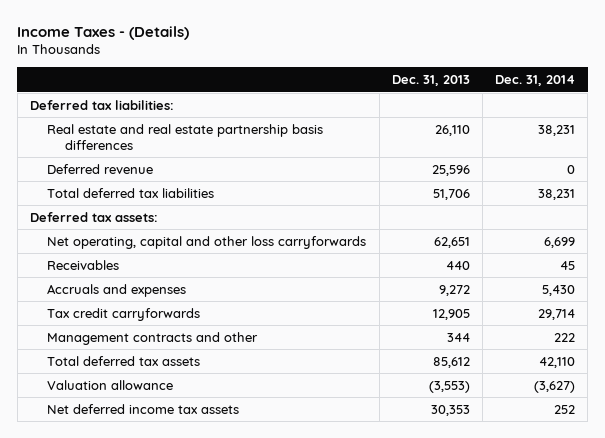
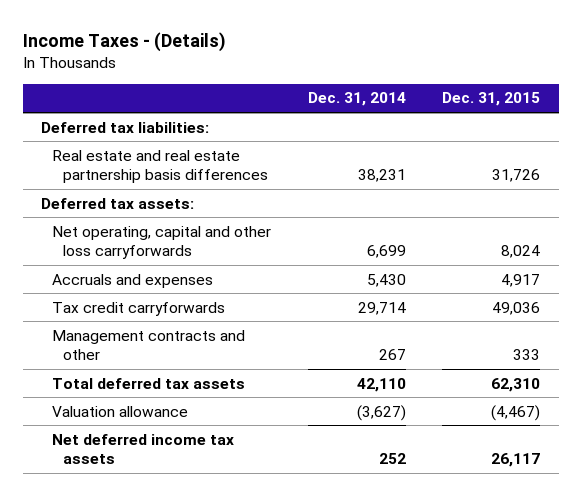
- | Dec. 31, 2013 | Dec. 31, 2014
+ | Dec. 31, 2014 | Dec. 31, 2015
- Deferred revenue | 25,596 | 0
- Total deferred tax liabilities | 51,706 | 38,231
- Receivables | 440 | 45
- Management contracts and other | 344 | 222
+ Management contracts and other | 267 | 333

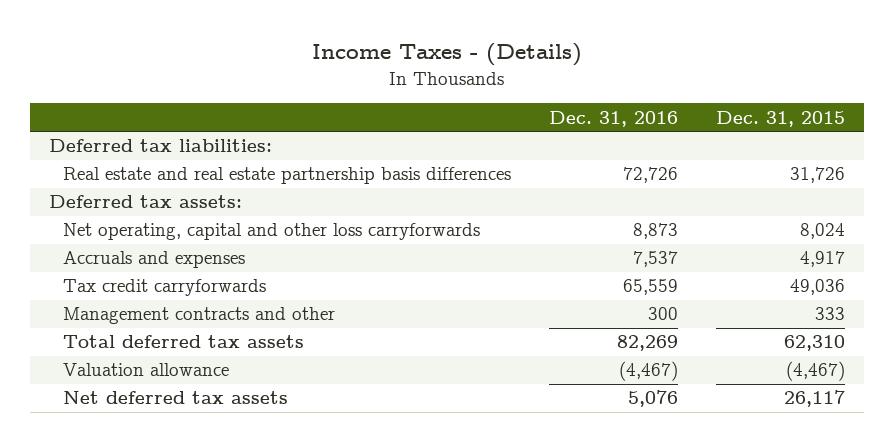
- | Dec. 31, 2014 | Dec. 31, 2015
+ | Dec. 31, 2016 | Dec. 31, 2015
- Net deferred income tax assets | 252 | 26,117
+ Net deferred tax assets | 5,076 | 26,117

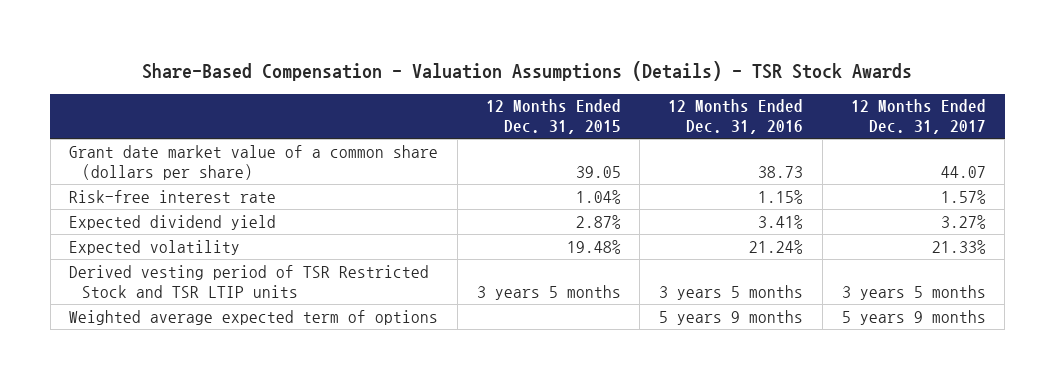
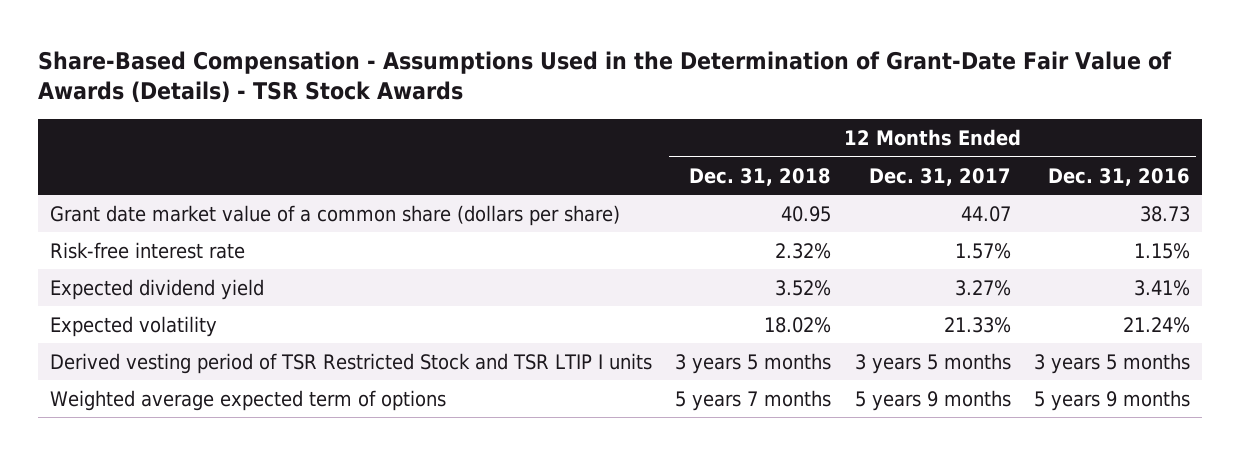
- Share-Based Compensation - Valuation Assumptions (Details) - TSR Stock Awards
+ Share-Based Compensation - Assumptions Used in the Determination of Grant-Date Fair Value of Awards (Details) - TSR Stock Awards
- | 12 Months Ended Dec. 31, 2015 | 12 Months Ended Dec. 31, 2016 | 12 Months Ended Dec. 31, 2017
+ | 12 Months Ended Dec. 31, 2018 | 12 Months Ended Dec. 31, 2017 | 12 Months Ended Dec. 31, 2016
- Derived vesting period of TSR Restricted Stock and TSR LTIP units | 3 years 5 months | 3 years 5 months | 3 years 5 months
+ Derived vesting period of TSR Restricted Stock and TSR LTIP I units | 3 years 5 months | 3 years 5 months | 3 years 5 months

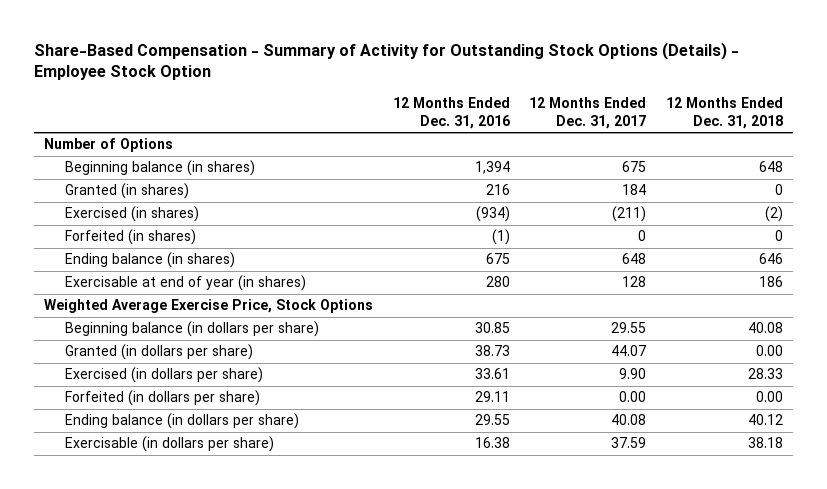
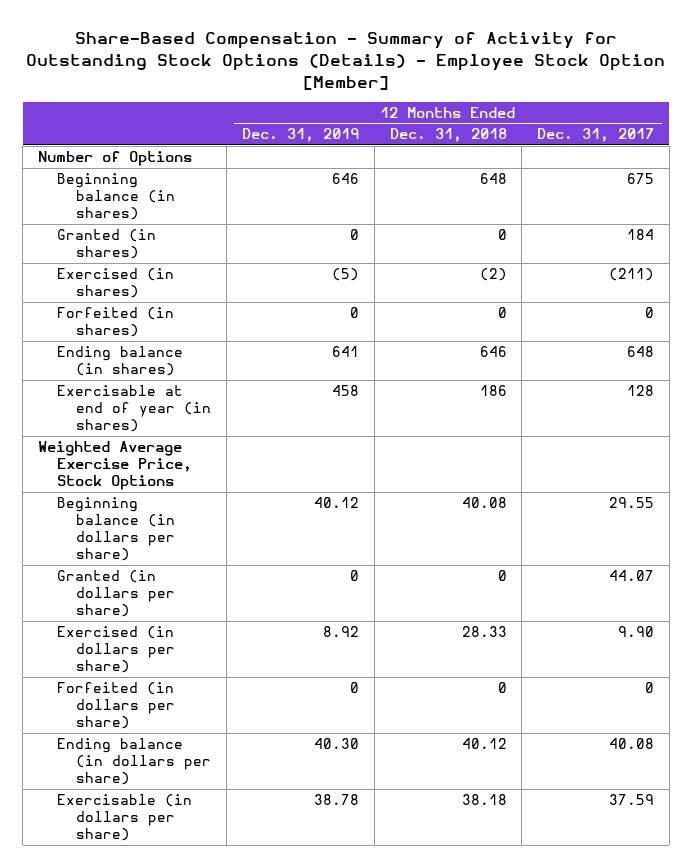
- Share-Based Compensation - Summary of Activity for Outstanding Stock Options (Details) - Employee Stock Option
+ Share-Based Compensation - Summary of Activity for Outstanding Stock Options (Details) - Employee Stock Option [Member]
- | 12 Months Ended Dec. 31, 2016 | 12 Months Ended Dec. 31, 2017 | 12 Months Ended Dec. 31, 2018
+ | 12 Months Ended Dec. 31, 2019 | 12 Months Ended Dec. 31, 2018 | 12 Months Ended Dec. 31, 2017
- Granted (in dollars per share) | 38.73 | 44.07 | 0.00
+ Granted (in dollars per share) | 0 | 0 | 44.07
- Forfeited (in dollars per share) | 29.11 | 0.00 | 0.00
+ Forfeited (in dollars per share) | 0 | 0 | 0

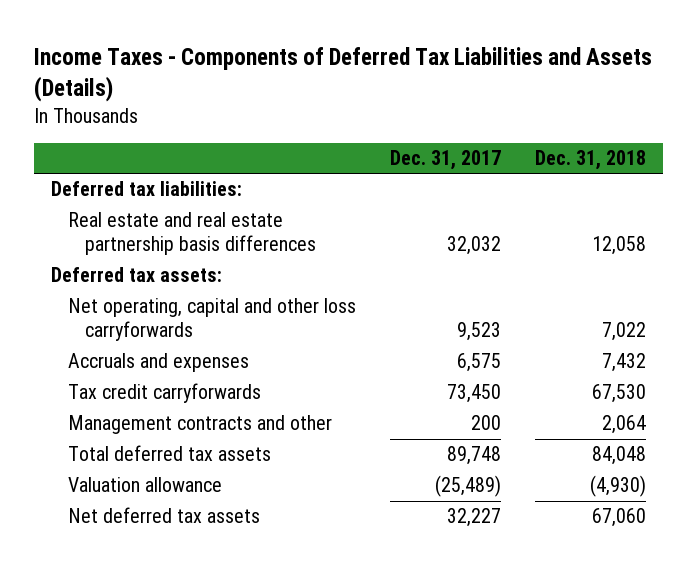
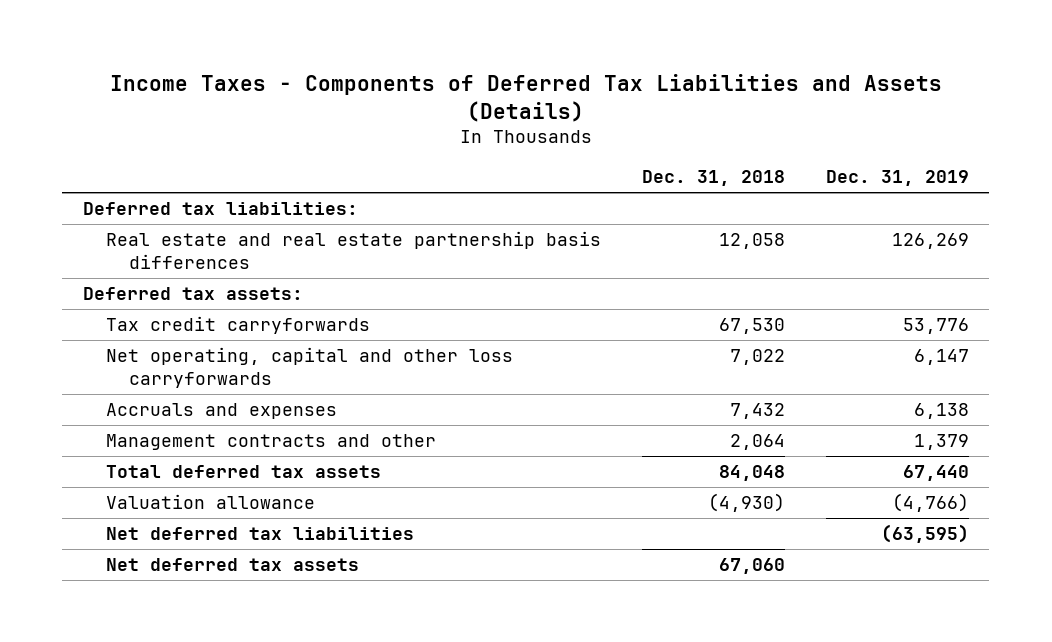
- | Dec. 31, 2017 | Dec. 31, 2018
+ | Dec. 31, 2018 | Dec. 31, 2019
moved up: Tax credit carryforwards | 67,530 | 53,776
+ Net deferred tax liabilities | | (63,595)

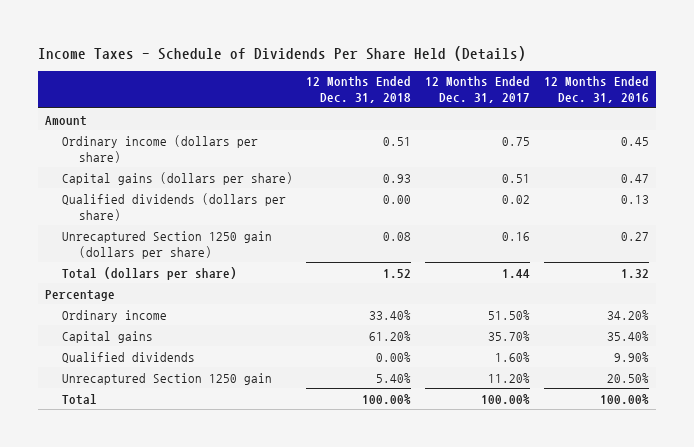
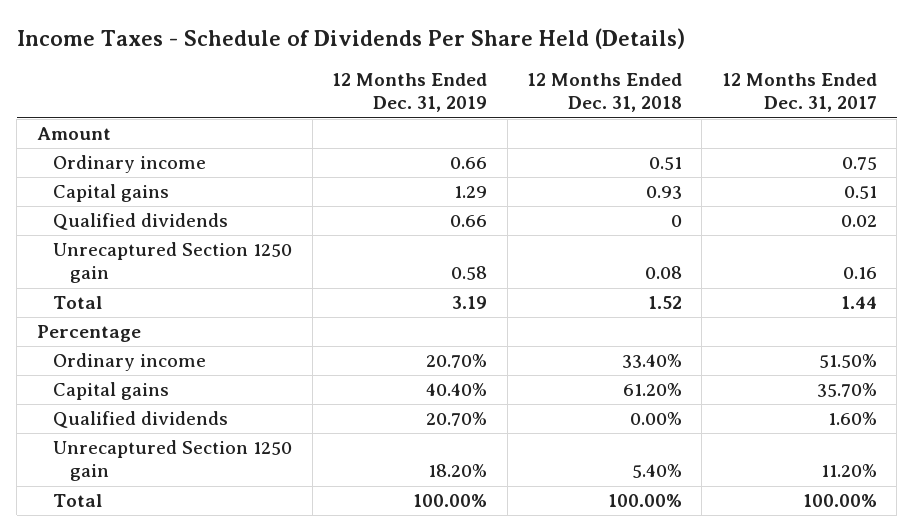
- | 12 Months Ended Dec. 31, 2018 | 12 Months Ended Dec. 31, 2017 | 12 Months Ended Dec. 31, 2016
+ | 12 Months Ended Dec. 31, 2019 | 12 Months Ended Dec. 31, 2018 | 12 Months Ended Dec. 31, 2017
- Ordinary income (dollars per share) | 0.51 | 0.75 | 0.45
- Capital gains (dollars per share) | 0.93 | 0.51 | 0.47
- Qualified dividends (dollars per share) | 0.00 | 0.02 | 0.13
- Unrecaptured Section 1250 gain (dollars per share) | 0.08 | 0.16 | 0.27
- Total (dollars per share) | 1.52 | 1.44 | 1.32
+ Ordinary income | 0.66 | 0.51 | 0.75
+ Capital gains | 1.29 | 0.93 | 0.51
+ Qualified dividends | 0.66 | 0 | 0.02
+ Unrecaptured Section 1250 gain | 0.58 | 0.08 | 0.16
+ Total | 3.19 | 1.52 | 1.44

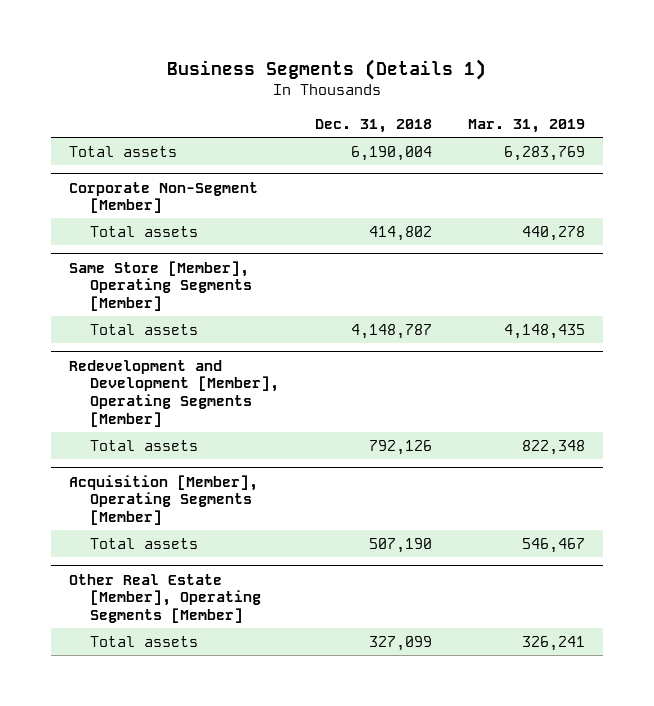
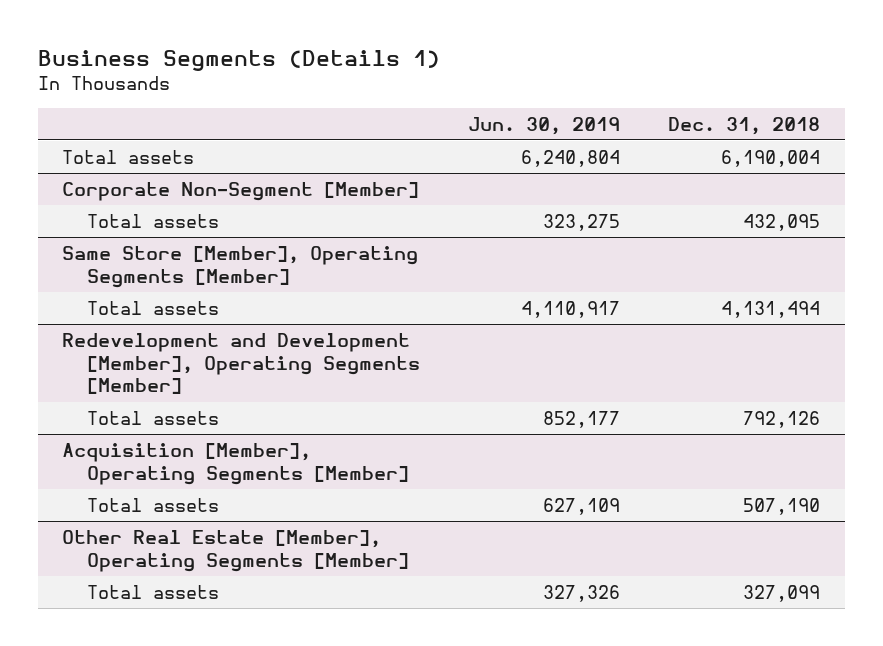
- | Dec. 31, 2018 | Mar. 31, 2019
+ | Jun. 30, 2019 | Dec. 31, 2018
@ Corporate Non-Segment [Member]
- Total assets | 414,802 | 440,278
+ Total assets | 323,275 | 432,095
@ Same Store [Member], Operating Segments [Member]
- Total assets | 4,148,787 | 4,148,435
+ Total assets | 4,110,917 | 4,131,494

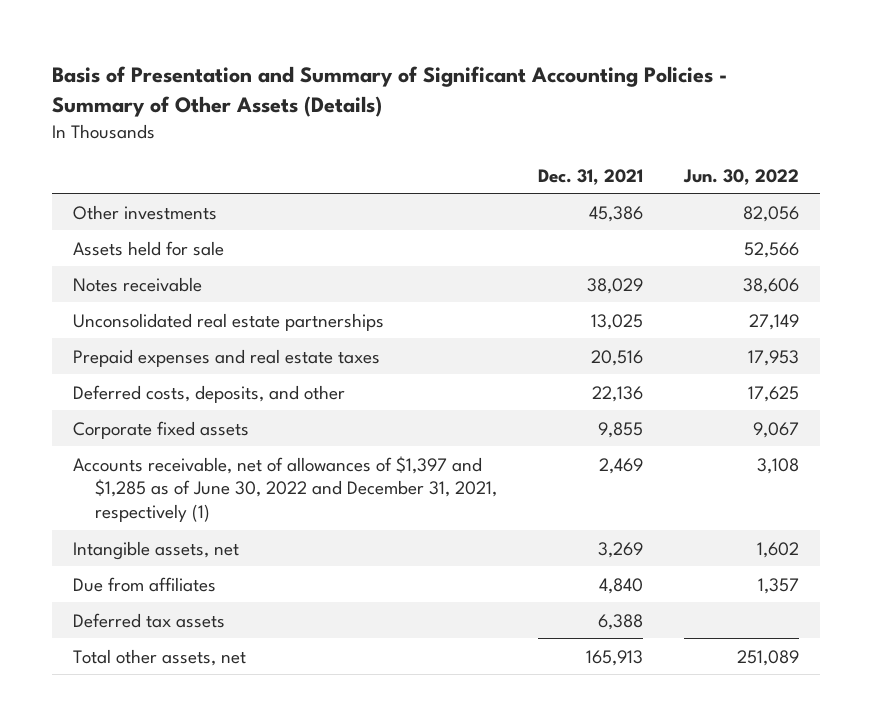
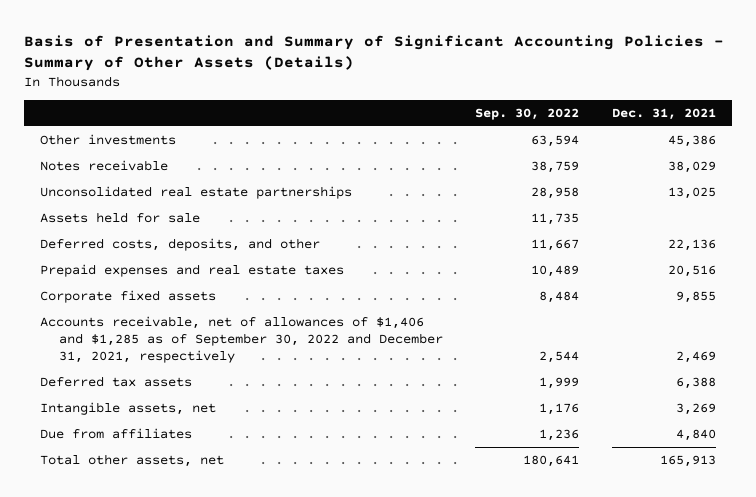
- | Dec. 31, 2021 | Jun. 30, 2022
+ | Sep. 30, 2022 | Dec. 31, 2021
moved down: Assets held for sale | 11,735 |
moved down: Prepaid expenses and real estate taxes | 10,489 | 20,516
- Accounts receivable, net of allowances of $1,397 and $1,285 as of June 30, 2022 and December 31, 2021, respectively (1) | 2,469 | 3,108
+ Accounts receivable, net of allowances of $1,406 and $1,285 as of September 30, 2022 and December 31, 2021, respectively | 2,544 | 2,469
moved up: Deferred tax assets | 1,999 | 6,388

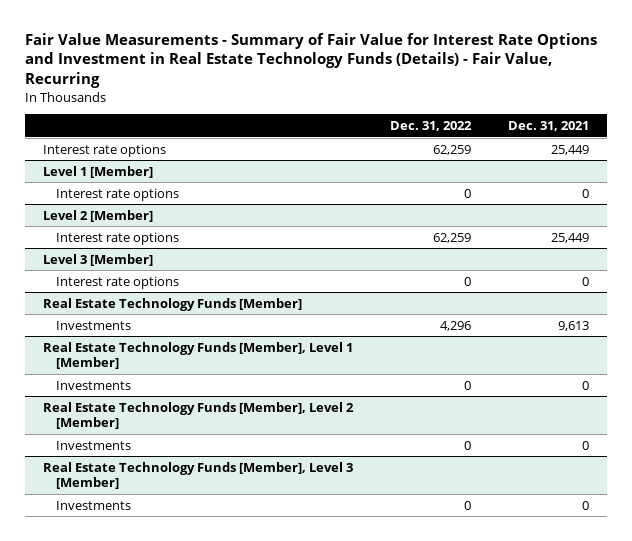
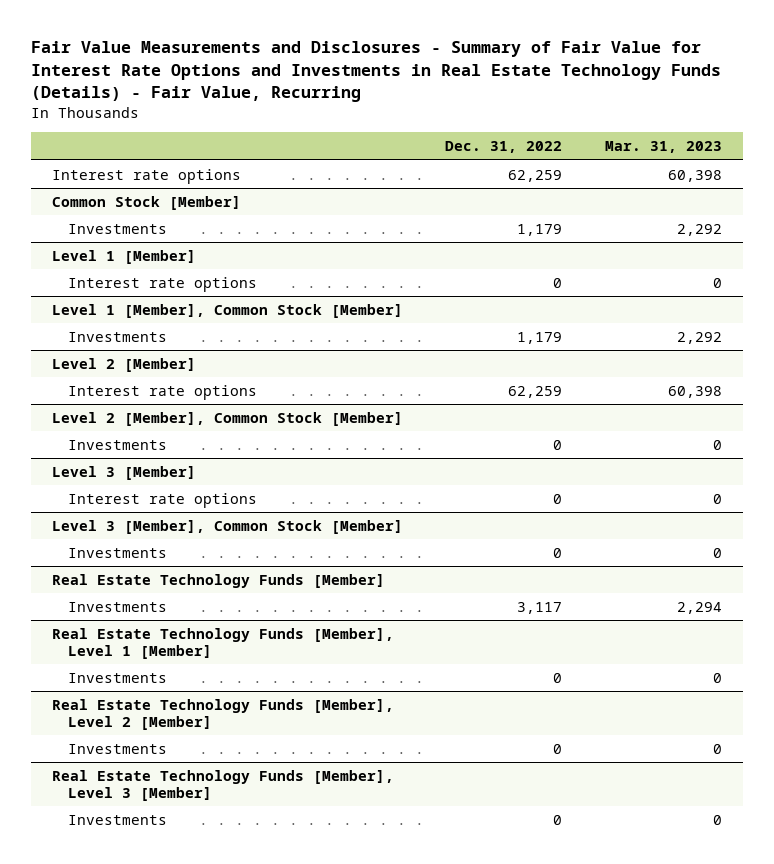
- Fair Value Measurements - Summary of Fair Value for Interest Rate Options and Investment in Real Estate Technology Funds (Details) - Fair Value, Recurring
+ Fair Value Measurements and Disclosures - Summary of Fair Value for Interest Rate Options and Investments in Real Estate Technology Funds (Details) - Fair Value, Recurring
- | Dec. 31, 2022 | Dec. 31, 2021
+ | Dec. 31, 2022 | Mar. 31, 2023
+ Common Stock [Member]
+ Investments | 1,179 | 2,292
+ Level 1 [Member], Common Stock [Member]
+ Investments | 1,179 | 2,292
+ Level 2 [Member], Common Stock [Member]
+ Investments | 0 | 0
+ Level 3 [Member], Common Stock [Member]
+ Investments | 0 | 0
@ Real Estate Technology Funds [Member]
- Investments | 4,296 | 9,613
+ Investments | 3,117 | 2,294

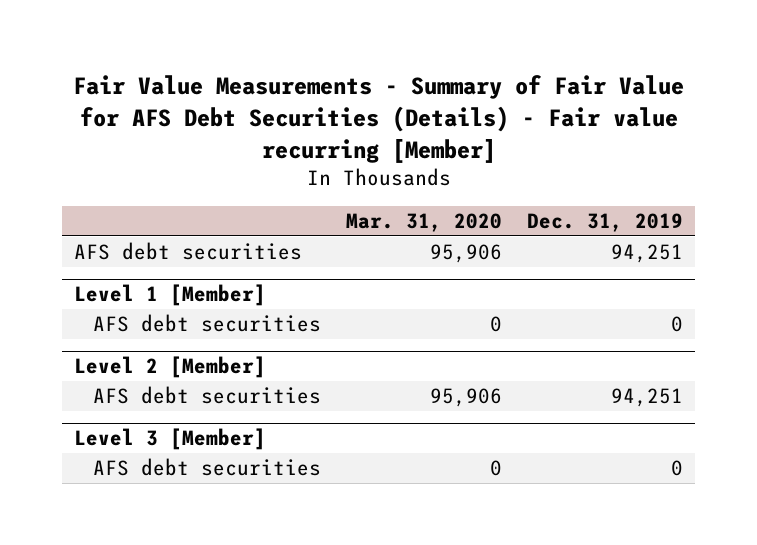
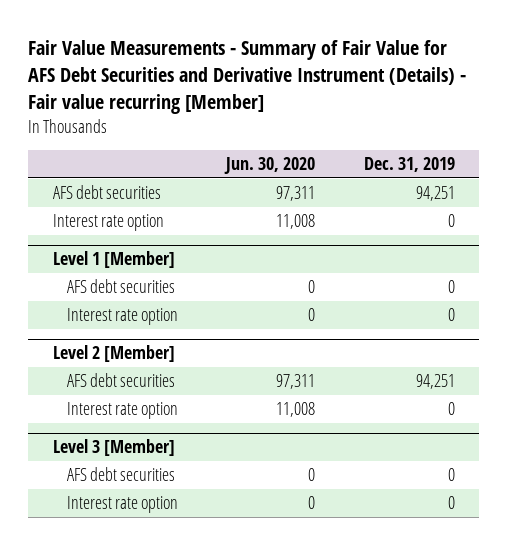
- Fair Value Measurements - Summary of Fair Value for AFS Debt Securities (Details) - Fair value recurring [Member]
+ Fair Value Measurements - Summary of Fair Value for AFS Debt Securities and Derivative Instrument (Details) - Fair value recurring [Member]
- | Mar. 31, 2020 | Dec. 31, 2019
+ | Jun. 30, 2020 | Dec. 31, 2019
+ Interest rate option | 11,008 | 0
@ Level 1 [Member]
+ Interest rate option | 0 | 0
@ Level 2 [Member]
+ Interest rate option | 11,008 | 0
@ Level 3 [Member]
+ Interest rate option | 0 | 0

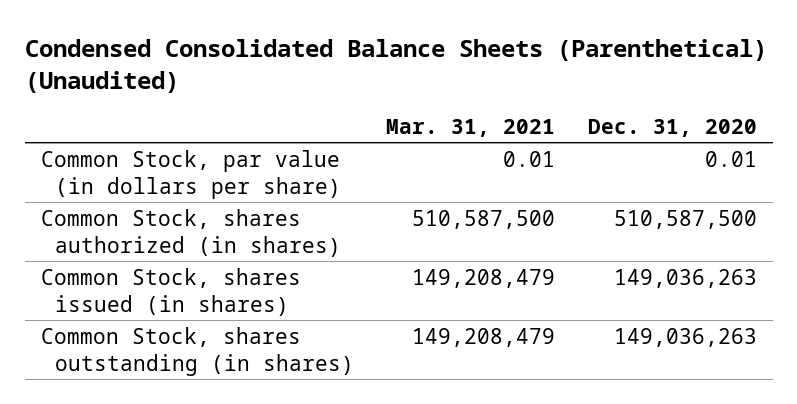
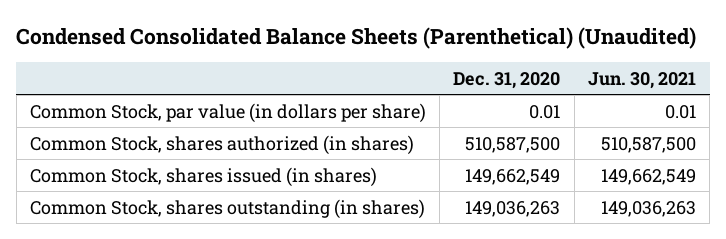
- | Mar. 31, 2021 | Dec. 31, 2020
+ | Dec. 31, 2020 | Jun. 30, 2021
- Common Stock, shares issued (in shares) | 149,208,479 | 149,036,263
+ Common Stock, shares issued (in shares) | 149,662,549 | 149,662,549

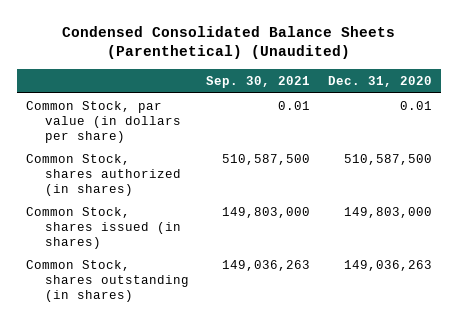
- | Dec. 31, 2020 | Jun. 30, 2021
+ | Sep. 30, 2021 | Dec. 31, 2020
- Common Stock, shares issued (in shares) | 149,662,549 | 149,662,549
+ Common Stock, shares issued (in shares) | 149,803,000 | 149,803,000

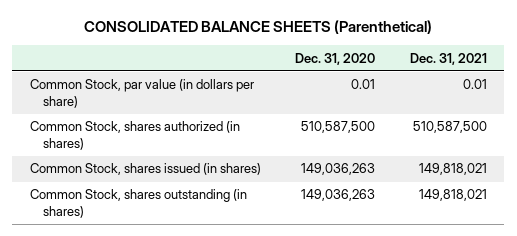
- Condensed Consolidated Balance Sheets (Parenthetical) (Unaudited)
+ CONSOLIDATED BALANCE SHEETS (Parenthetical)
- | Sep. 30, 2021 | Dec. 31, 2020
+ | Dec. 31, 2020 | Dec. 31, 2021
- Common Stock, shares issued (in shares) | 149,803,000 | 149,803,000
+ Common Stock, shares issued (in shares) | 149,036,263 | 149,818,021

